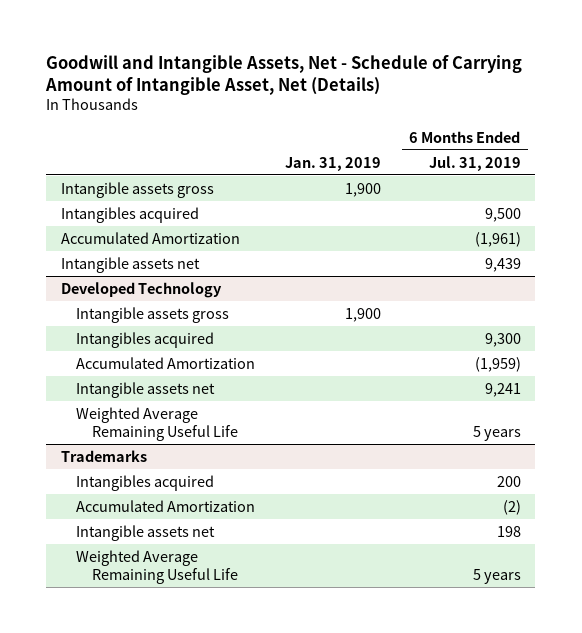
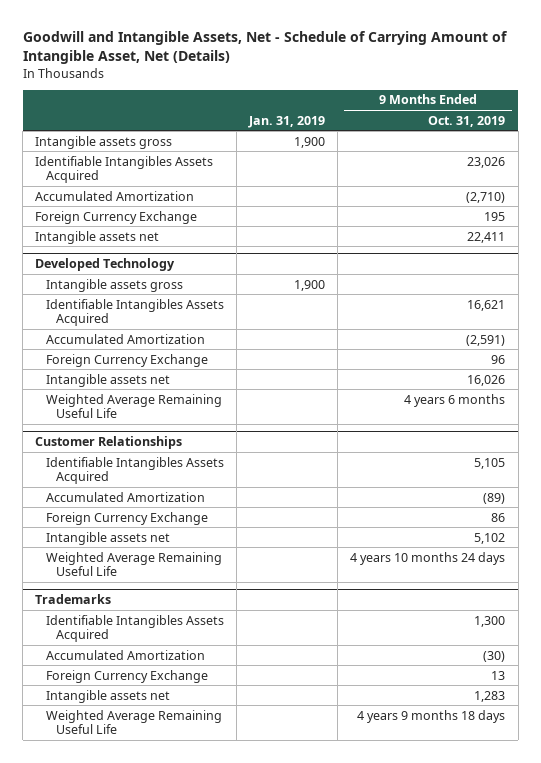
- | Jan. 31, 2019 | 6 Months Ended Jul. 31, 2019
+ | Jan. 31, 2019 | 9 Months Ended Oct. 31, 2019
- Intangibles acquired | | 9,500
+ Identifiable Intangibles Assets Acquired | | 23,026
+ Foreign Currency Exchange | | 195
@ Developed Technology
- Intangibles acquired | | 9,300
+ Identifiable Intangibles Assets Acquired | | 16,621
+ Foreign Currency Exchange | | 96
+ Customer Relationships
+ Identifiable Intangibles Assets Acquired | | 5,105
+ Accumulated Amortization | | (89)
+ Foreign Currency Exchange | | 86
+ Intangible assets net | | 5,102
+ Weighted Average Remaining Useful Life | | 4 years 10 months 24 days
@ Trademarks
- Intangibles acquired | | 200
+ Identifiable Intangibles Assets Acquired | | 1,300
+ Foreign Currency Exchange | | 13

